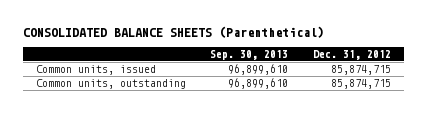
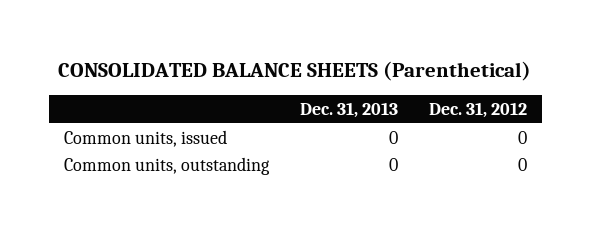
- | Sep. 30, 2013 | Dec. 31, 2012
+ | Dec. 31, 2013 | Dec. 31, 2012
- Common units, issued | 96,899,610 | 85,874,715
- Common units, outstanding | 96,899,610 | 85,874,715
+ Common units, issued | 0 | 0
+ Common units, outstanding | 0 | 0

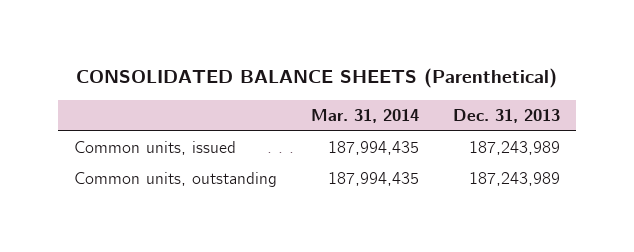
- | Dec. 31, 2013 | Dec. 31, 2012
+ | Mar. 31, 2014 | Dec. 31, 2013
- Common units, issued | 0 | 0
- Common units, outstanding | 0 | 0
+ Common units, issued | 187,994,435 | 187,243,989
+ Common units, outstanding | 187,994,435 | 187,243,989

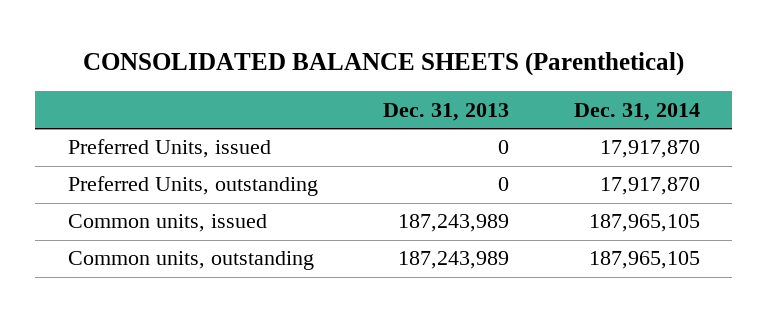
- | Mar. 31, 2014 | Dec. 31, 2013
+ | Dec. 31, 2013 | Dec. 31, 2014
+ Preferred Units, issued | 0 | 17,917,870
+ Preferred Units, outstanding | 0 | 17,917,870

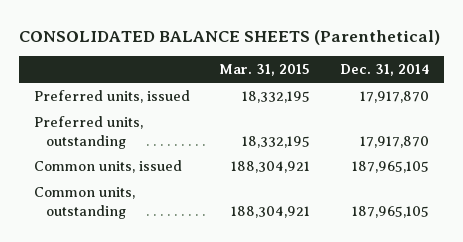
- | Dec. 31, 2013 | Dec. 31, 2014
+ | Mar. 31, 2015 | Dec. 31, 2014
- Preferred Units, issued | 0 | 17,917,870
- Preferred Units, outstanding | 0 | 17,917,870
+ Preferred units, issued | 18,332,195 | 17,917,870
+ Preferred units, outstanding | 18,332,195 | 17,917,870

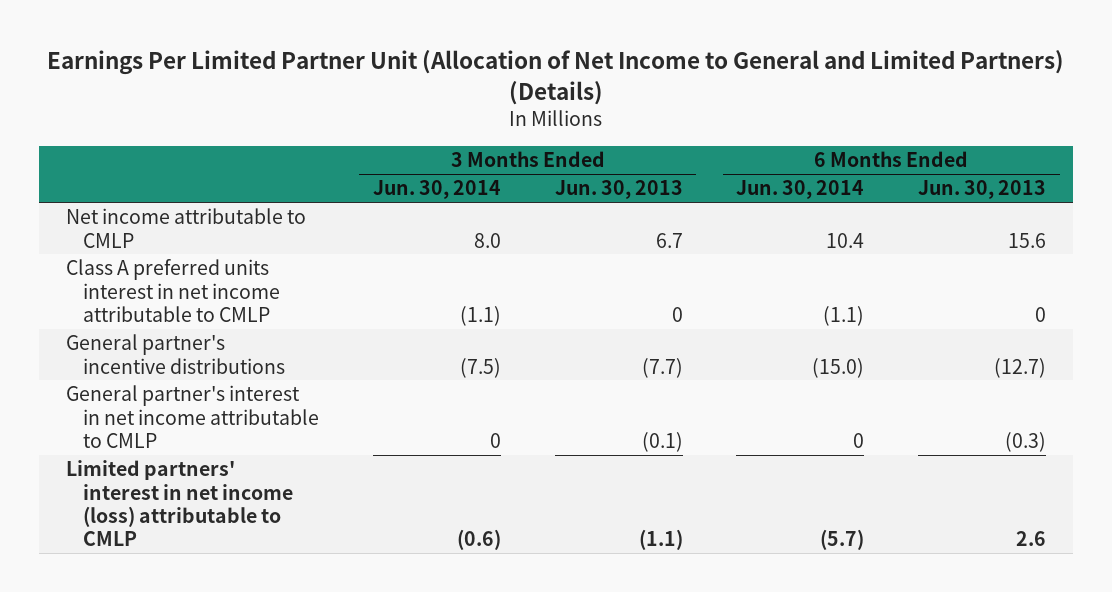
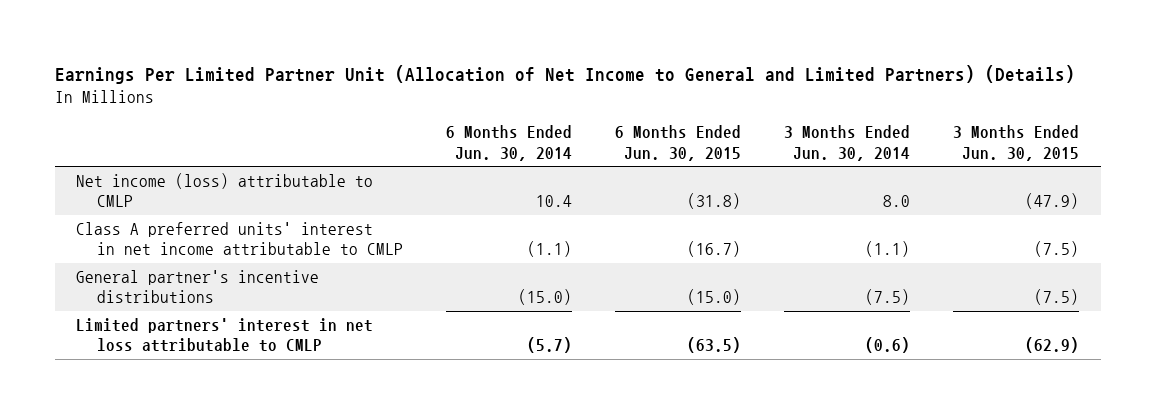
- | 3 Months Ended Jun. 30, 2014 | 3 Months Ended Jun. 30, 2013 | 6 Months Ended Jun. 30, 2014 | 6 Months Ended Jun. 30, 2013
+ | 6 Months Ended Jun. 30, 2014 | 6 Months Ended Jun. 30, 2015 | 3 Months Ended Jun. 30, 2014 | 3 Months Ended Jun. 30, 2015
- Net income attributable to CMLP | 8.0 | 6.7 | 10.4 | 15.6
- Class A preferred units interest in net income attributable to CMLP | (1.1) | 0 | (1.1) | 0
+ Net income (loss) attributable to CMLP | 10.4 | (31.8) | 8.0 | (47.9)
+ Class A preferred units' interest in net income attributable to CMLP | (1.1) | (16.7) | (1.1) | (7.5)
- General partner's interest in net income attributable to CMLP | 0 | (0.1) | 0 | (0.3)
- Limited partners' interest in net income (loss) attributable to CMLP | (0.6) | (1.1) | (5.7) | 2.6
+ Limited partners' interest in net loss attributable to CMLP | (5.7) | (63.5) | (0.6) | (62.9)

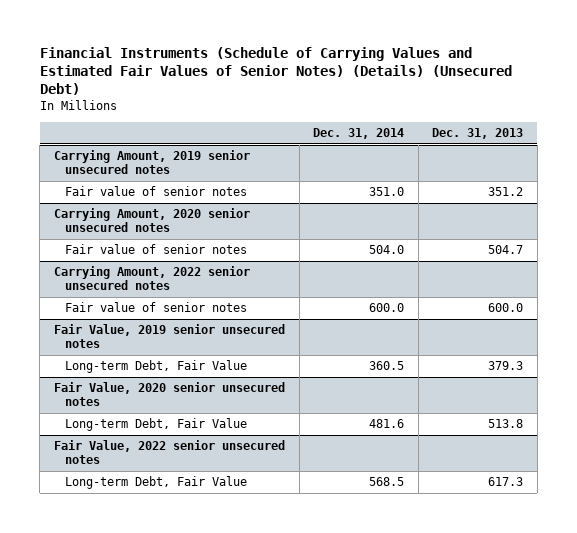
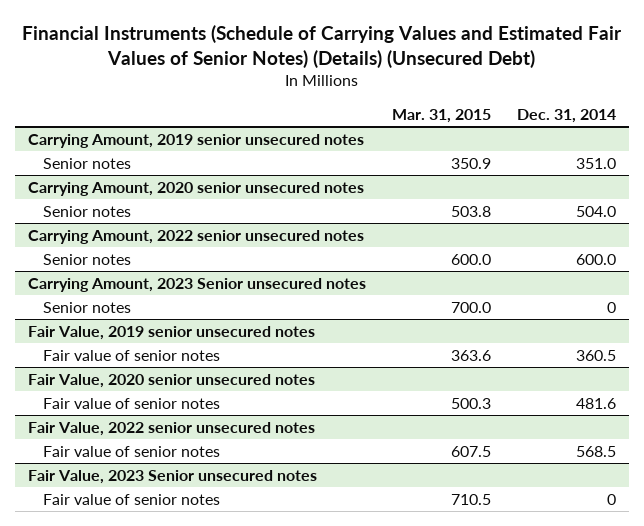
- | Dec. 31, 2014 | Dec. 31, 2013
+ | Mar. 31, 2015 | Dec. 31, 2014
@ Carrying Amount, 2019 senior unsecured notes
- Fair value of senior notes | 351.0 | 351.2
+ Senior notes | 350.9 | 351.0
@ Carrying Amount, 2020 senior unsecured notes
- Fair value of senior notes | 504.0 | 504.7
+ Senior notes | 503.8 | 504.0
@ Carrying Amount, 2022 senior unsecured notes
- Fair value of senior notes | 600.0 | 600.0
+ Senior notes | 600.0 | 600.0
+ Carrying Amount, 2023 Senior unsecured notes
+ Senior notes | 700.0 | 0
@ Fair Value, 2019 senior unsecured notes
- Long-term Debt, Fair Value | 360.5 | 379.3
+ Fair value of senior notes | 363.6 | 360.5
@ Fair Value, 2020 senior unsecured notes
- Long-term Debt, Fair Value | 481.6 | 513.8
+ Fair value of senior notes | 500.3 | 481.6
@ Fair Value, 2022 senior unsecured notes
- Long-term Debt, Fair Value | 568.5 | 617.3
+ Fair value of senior notes | 607.5 | 568.5
+ Fair Value, 2023 Senior unsecured notes
+ Fair value of senior notes | 710.5 | 0

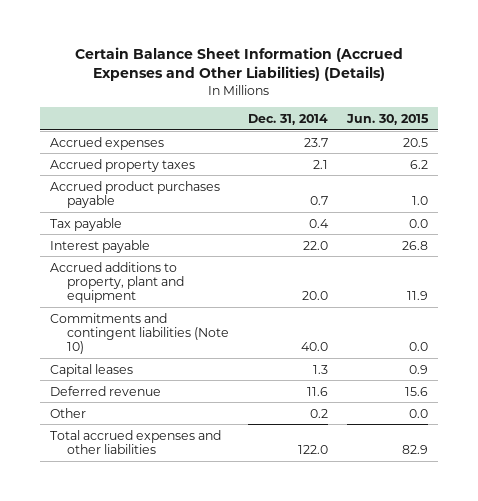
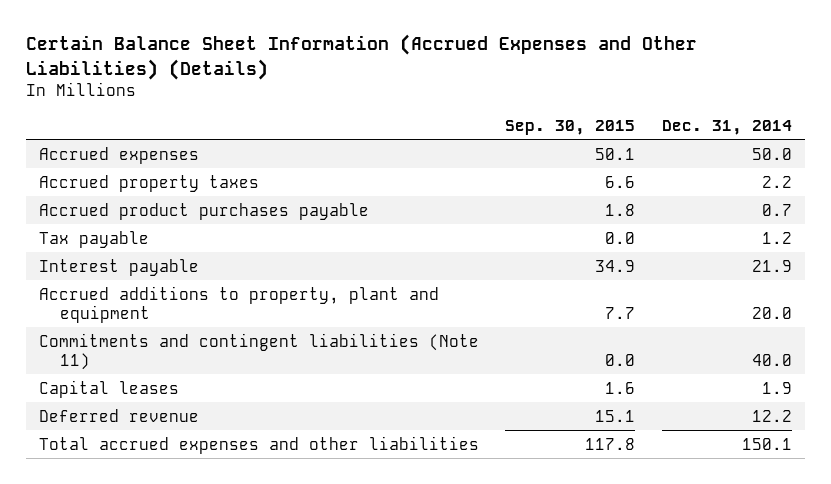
- | Dec. 31, 2014 | Jun. 30, 2015
+ | Sep. 30, 2015 | Dec. 31, 2014
- Accrued expenses | 23.7 | 20.5
- Accrued property taxes | 2.1 | 6.2
+ Accrued expenses | 50.1 | 50.0
+ Accrued property taxes | 6.6 | 2.2
- Tax payable | 0.4 | 0.0
- Interest payable | 22.0 | 26.8
+ Tax payable | 0.0 | 1.2
+ Interest payable | 34.9 | 21.9
- Commitments and contingent liabilities (Note 10) | 40.0 | 0.0
- Capital leases | 1.3 | 0.9
- Deferred revenue | 11.6 | 15.6
- Other | 0.2 | 0.0
- Total accrued expenses and other liabilities | 122.0 | 82.9
+ Commitments and contingent liabilities (Note 11) | 0.0 | 40.0
+ Capital leases | 1.6 | 1.9
+ Deferred revenue | 15.1 | 12.2
+ Total accrued expenses and other liabilities | 117.8 | 150.1

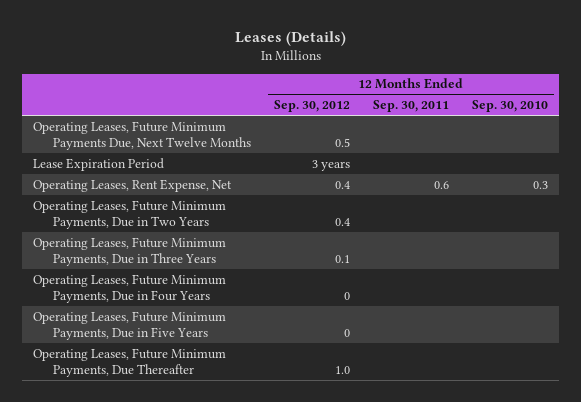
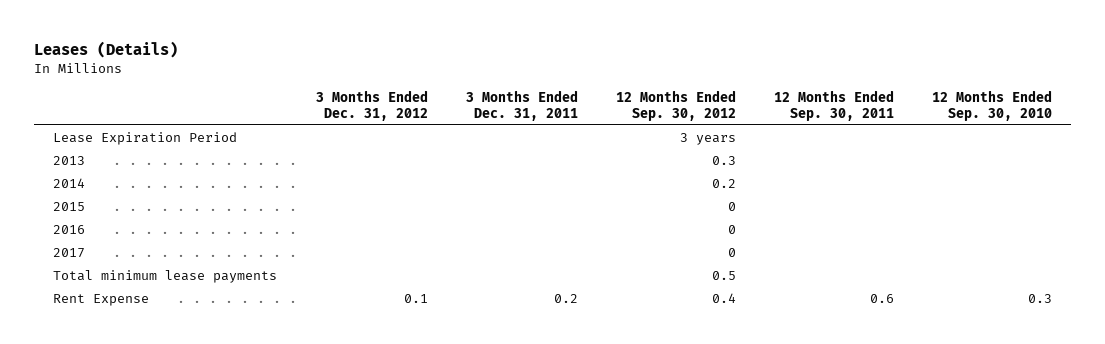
- | 12 Months Ended Sep. 30, 2012 | 12 Months Ended Sep. 30, 2011 | 12 Months Ended Sep. 30, 2010
+ | 3 Months Ended Dec. 31, 2012 | 3 Months Ended Dec. 31, 2011 | 12 Months Ended Sep. 30, 2012 | 12 Months Ended Sep. 30, 2011 | 12 Months Ended Sep. 30, 2010
- Operating Leases, Future Minimum Payments Due, Next Twelve Months | 0.5 | |
- Operating Leases, Rent Expense, Net | 0.4 | 0.6 | 0.3
- Operating Leases, Future Minimum Payments, Due in Two Years | 0.4 | |
- Operating Leases, Future Minimum Payments, Due in Three Years | 0.1 | |
- Operating Leases, Future Minimum Payments, Due in Four Years | 0 | |
- Operating Leases, Future Minimum Payments, Due in Five Years | 0 | |
- Operating Leases, Future Minimum Payments, Due Thereafter | 1.0 | |
+ 2013 | | | 0.3 | |
+ 2014 | | | 0.2 | |
+ 2015 | | | 0 | |
+ 2016 | | | 0 | |
+ 2017 | | | 0 | |
+ Total minimum lease payments | | | 0.5 | |
+ Rent Expense | 0.1 | 0.2 | 0.4 | 0.6 | 0.3

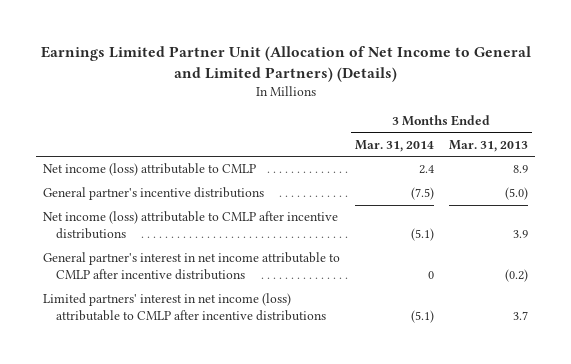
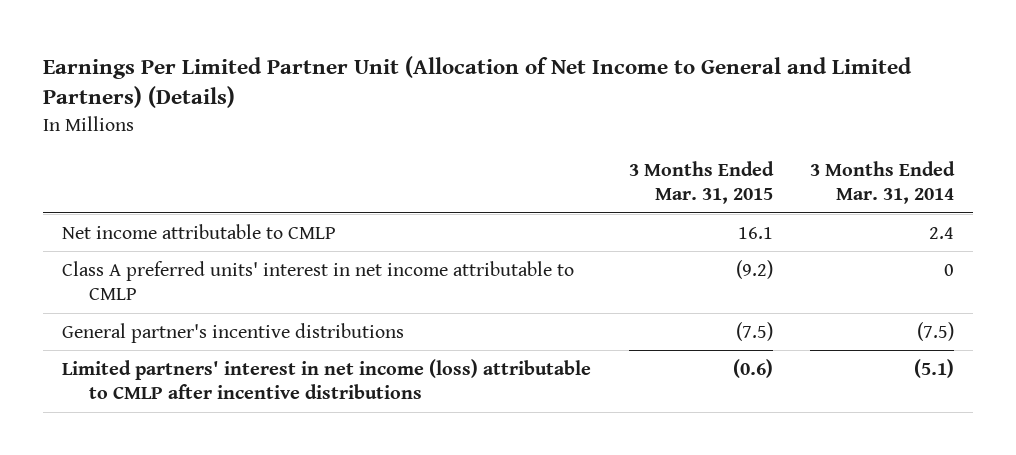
- Earnings Limited Partner Unit (Allocation of Net Income to General and Limited Partners) (Details)
+ Earnings Per Limited Partner Unit (Allocation of Net Income to General and Limited Partners) (Details)
- | 3 Months Ended Mar. 31, 2014 | 3 Months Ended Mar. 31, 2013
+ | 3 Months Ended Mar. 31, 2015 | 3 Months Ended Mar. 31, 2014
- Net income (loss) attributable to CMLP | 2.4 | 8.9
+ Net income attributable to CMLP | 16.1 | 2.4
+ Class A preferred units' interest in net income attributable to CMLP | (9.2) | 0
- Net income (loss) attributable to CMLP after incentive distributions | (5.1) | 3.9
- General partner's interest in net income attributable to CMLP after incentive distributions | 0 | (0.2)

